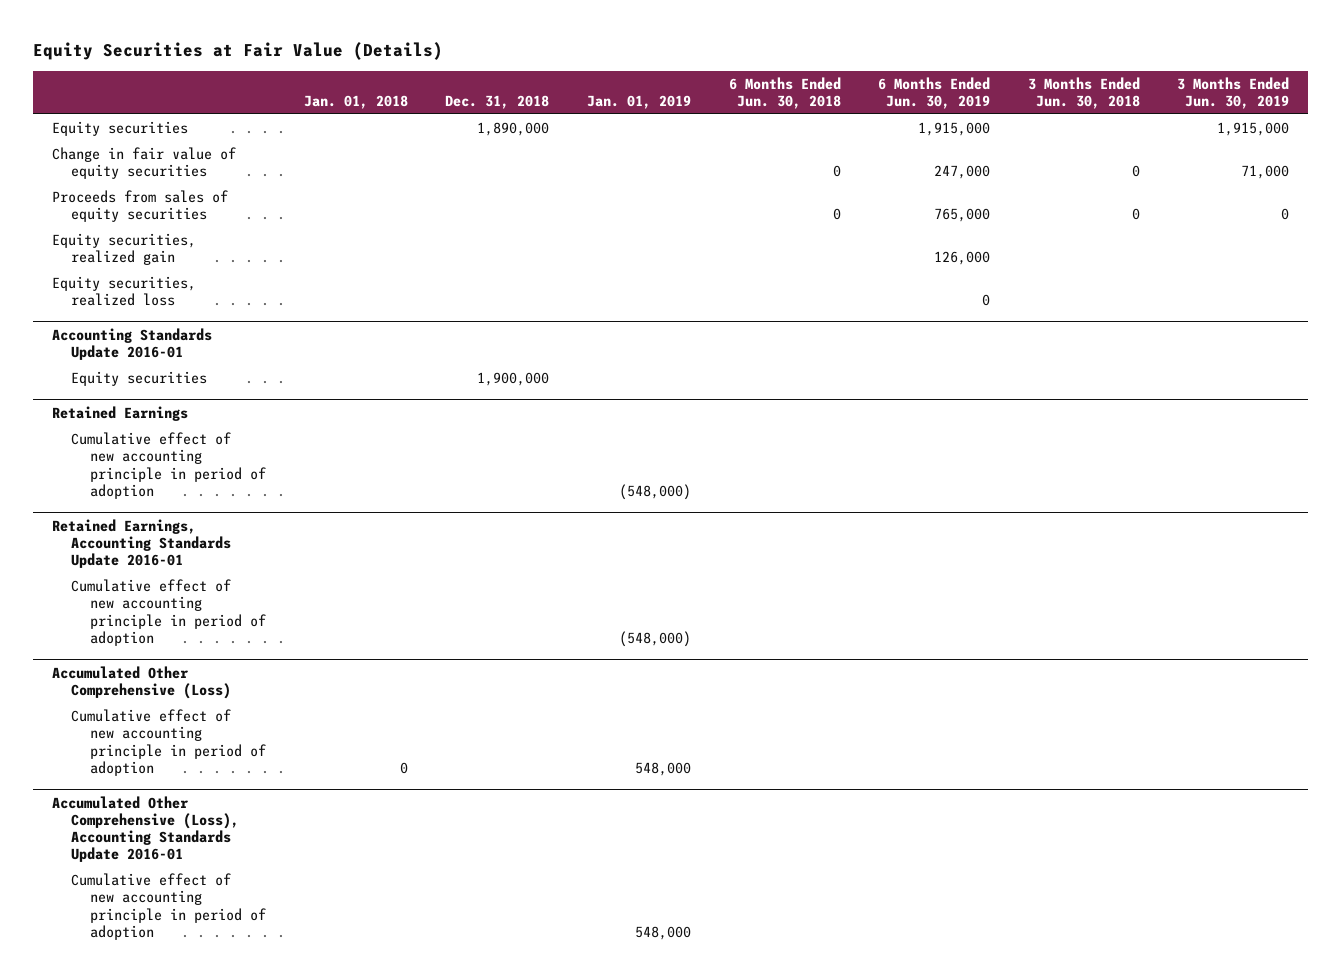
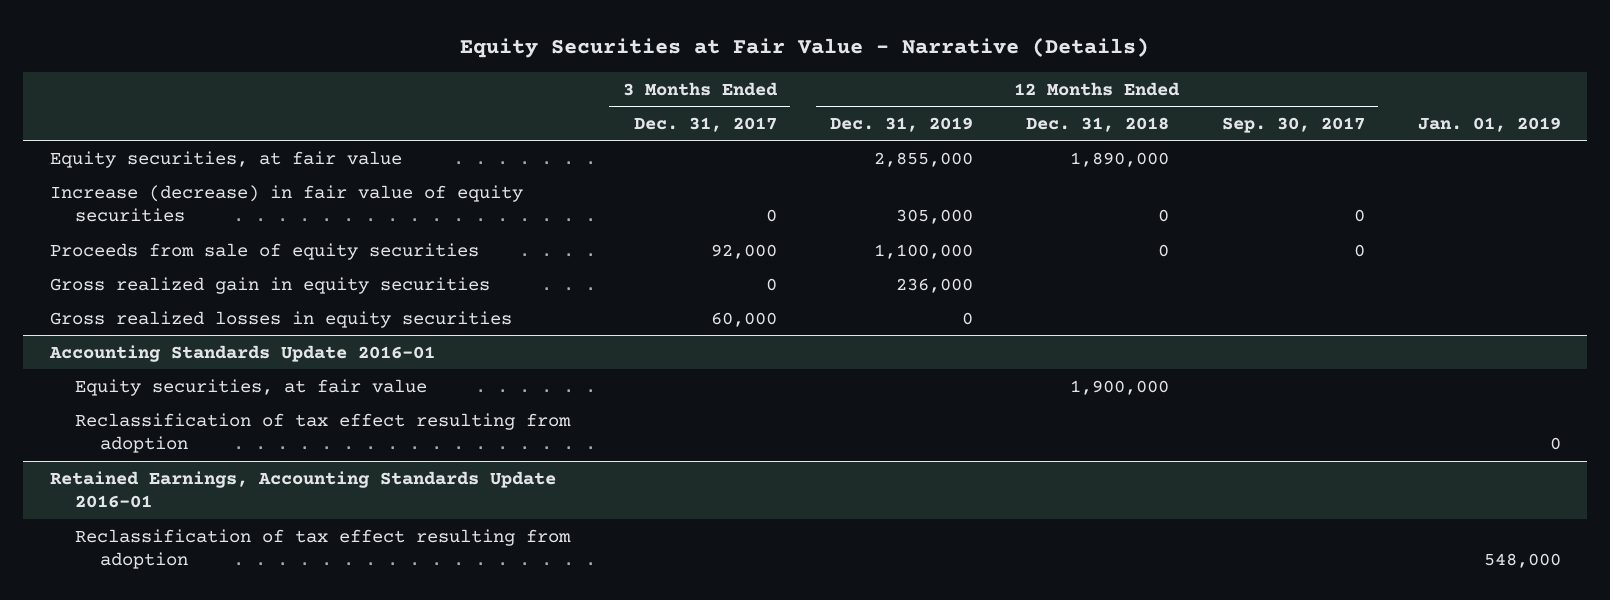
- Equity Securities at Fair Value (Details)
+ Equity Securities at Fair Value - Narrative (Details)
- | Jan. 01, 2018 | Dec. 31, 2018 | Jan. 01, 2019 | 6 Months Ended Jun. 30, 2018 | 6 Months Ended Jun. 30, 2019 | 3 Months Ended Jun. 30, 2018 | 3 Months Ended Jun. 30, 2019
+ | 3 Months Ended Dec. 31, 2017 | 12 Months Ended Dec. 31, 2019 | 12 Months Ended Dec. 31, 2018 | 12 Months Ended Sep. 30, 2017 | Jan. 01, 2019
- Equity securities | | 1,890,000 | | | 1,915,000 | | 1,915,000
- Change in fair value of equity securities | | | | 0 | 247,000 | 0 | 71,000
- Proceeds from sales of equity securities | | | | 0 | 765,000 | 0 | 0
- Equity securities, realized gain | | | | | 126,000 | |
- Equity securities, realized loss | | | | | 0 | |
+ Equity securities, at fair value | | 2,855,000 | 1,890,000 | |
+ Increase (decrease) in fair value of equity securities | 0 | 305,000 | 0 | 0 |
+ Proceeds from sale of equity securities | 92,000 | 1,100,000 | 0 | 0 |
+ Gross realized gain in equity securities | 0 | 236,000 | | |
+ Gross realized losses in equity securities | 60,000 | 0 | | |
@ Accounting Standards Update 2016-01
- Equity securities | | 1,900,000 | | | | |
- Retained Earnings
- Cumulative effect of new accounting principle in period of adoption | | | (548,000) | | | |
@ Accounting Standards Update 2016-01
+ Equity securities, at fair value | | | 1,900,000 | |
+ Reclassification of tax effect resulting from adoption | | | | | 0
@ Retained Earnings, Accounting Standards Update 2016-01
- Cumulative effect of new accounting principle in period of adoption | | | (548,000) | | | |
- Accumulated Other Comprehensive (Loss)
- Cumulative effect of new accounting principle in period of adoption | 0 | | 548,000 | | | |
- Accumulated Other Comprehensive (Loss), Accounting Standards Update 2016-01
- Cumulative effect of new accounting principle in period of adoption | | | 548,000 | | | |
@ Retained Earnings, Accounting Standards Update 2016-01
+ Reclassification of tax effect resulting from adoption | | | | | 548,000

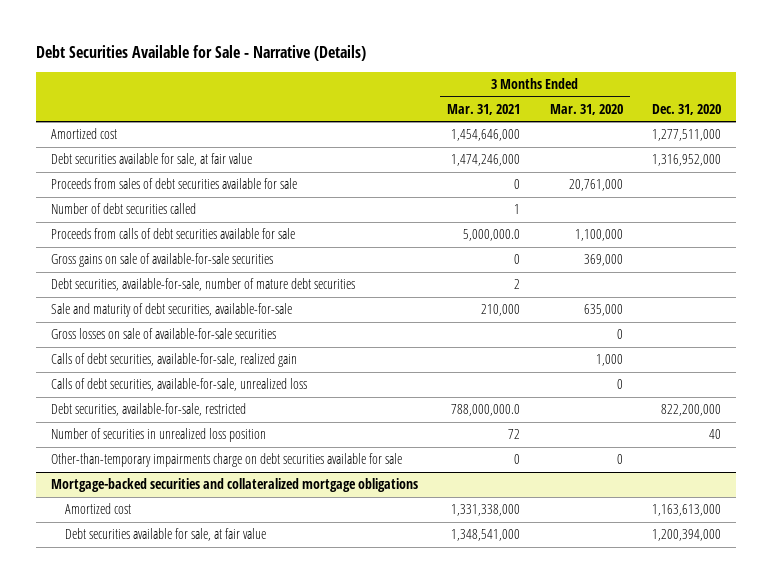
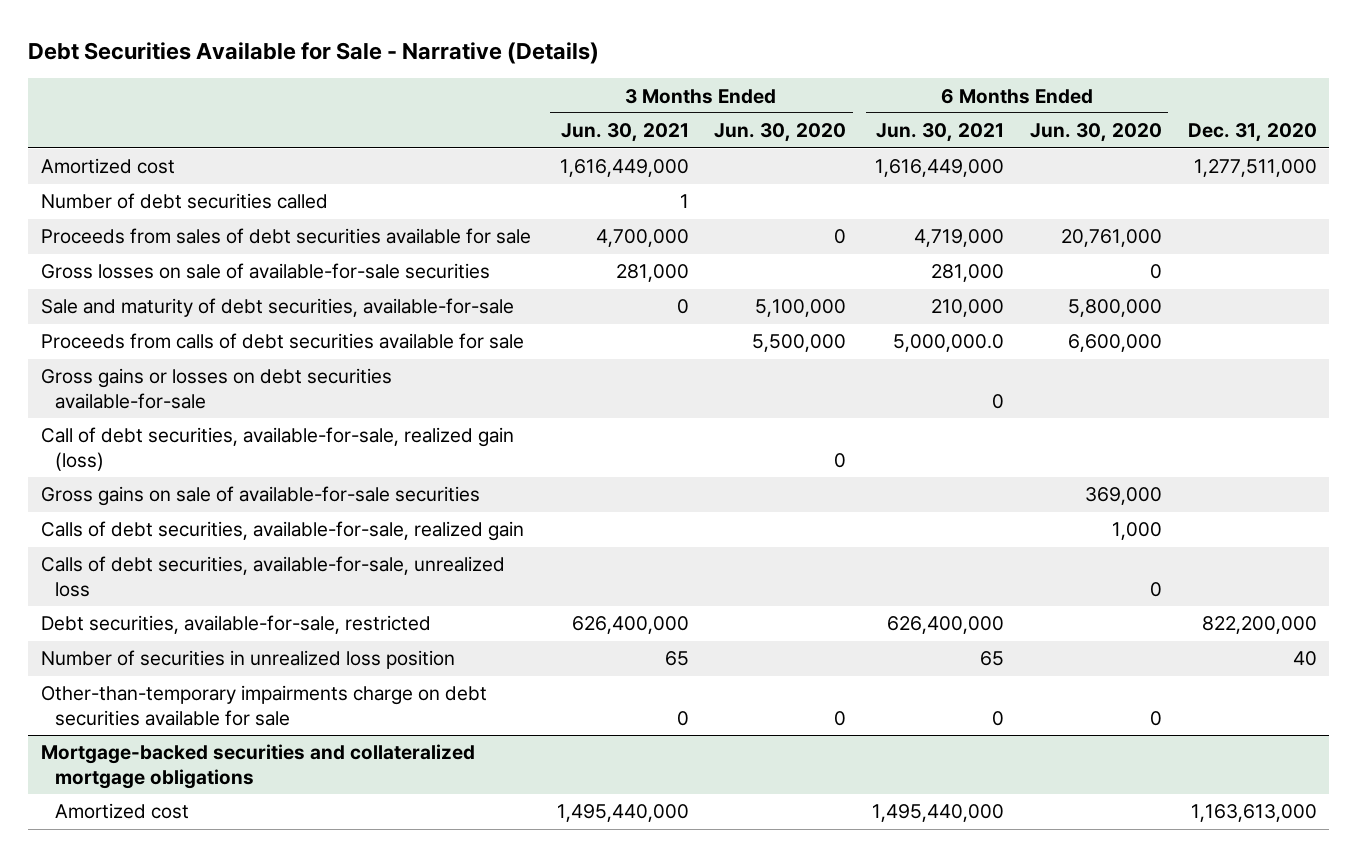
- | 3 Months Ended Mar. 31, 2021 | 3 Months Ended Mar. 31, 2020 | Dec. 31, 2020
+ | 3 Months Ended Jun. 30, 2021 | 3 Months Ended Jun. 30, 2020 | 6 Months Ended Jun. 30, 2021 | 6 Months Ended Jun. 30, 2020 | Dec. 31, 2020
- Debt securities available for sale, at fair value | 1,474,246,000 | | 1,316,952,000
moved down: Proceeds from sales of debt securities available for sale | 4,700,000 | 0 | 4,719,000 | 20,761,000 |
moved up: Gross losses on sale of available-for-sale securities | 281,000 | | 281,000 | 0 |
moved up: Sale and maturity of debt securities, available-for-sale | 0 | 5,100,000 | 210,000 | 5,800,000 |
+ Gross gains or losses on debt securities available-for-sale | | | 0 | |
+ Call of debt securities, available-for-sale, realized gain (loss) | | 0 | | |
- Debt securities, available-for-sale, number of mature debt securities | 2 | |
@ Mortgage-backed securities and collateralized mortgage obligations
- Debt securities available for sale, at fair value | 1,348,541,000 | | 1,200,394,000

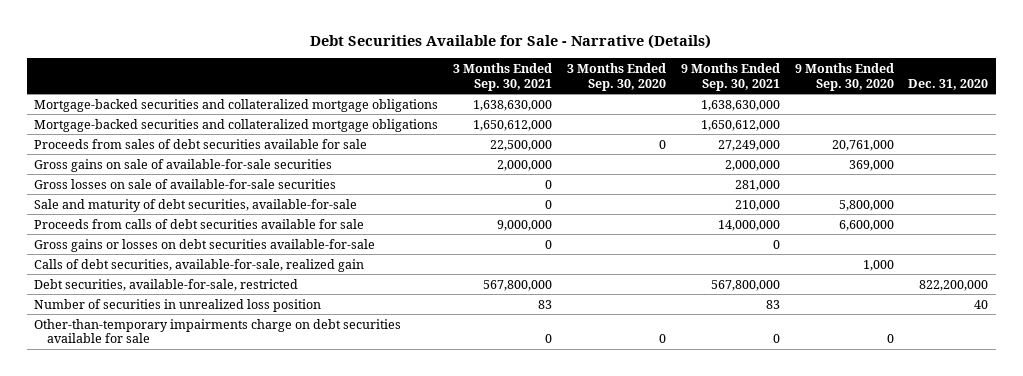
- | 3 Months Ended Jun. 30, 2021 | 3 Months Ended Jun. 30, 2020 | 6 Months Ended Jun. 30, 2021 | 6 Months Ended Jun. 30, 2020 | Dec. 31, 2020
+ | 3 Months Ended Sep. 30, 2021 | 3 Months Ended Sep. 30, 2020 | 9 Months Ended Sep. 30, 2021 | 9 Months Ended Sep. 30, 2020 | Dec. 31, 2020
- Amortized cost | 1,616,449,000 | | 1,616,449,000 | | 1,277,511,000
- Number of debt securities called | 1 | | | |
+ Mortgage-backed securities and collateralized mortgage obligations | 1,638,630,000 | | 1,638,630,000 | |
+ Mortgage-backed securities and collateralized mortgage obligations | 1,650,612,000 | | 1,650,612,000 | |
moved up: Gross gains on sale of available-for-sale securities | 2,000,000 | | 2,000,000 | 369,000 |
- Call of debt securities, available-for-sale, realized gain (loss) | | 0 | | |
- Calls of debt securities, available-for-sale, unrealized loss | | | | 0 |
- Mortgage-backed securities and collateralized mortgage obligations
- Amortized cost | 1,495,440,000 | | 1,495,440,000 | | 1,163,613,000

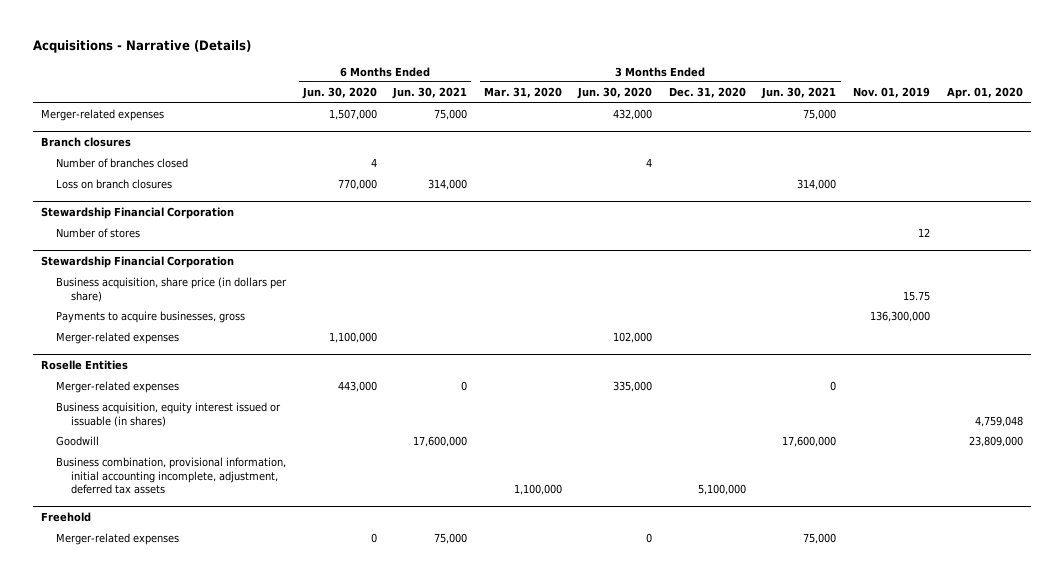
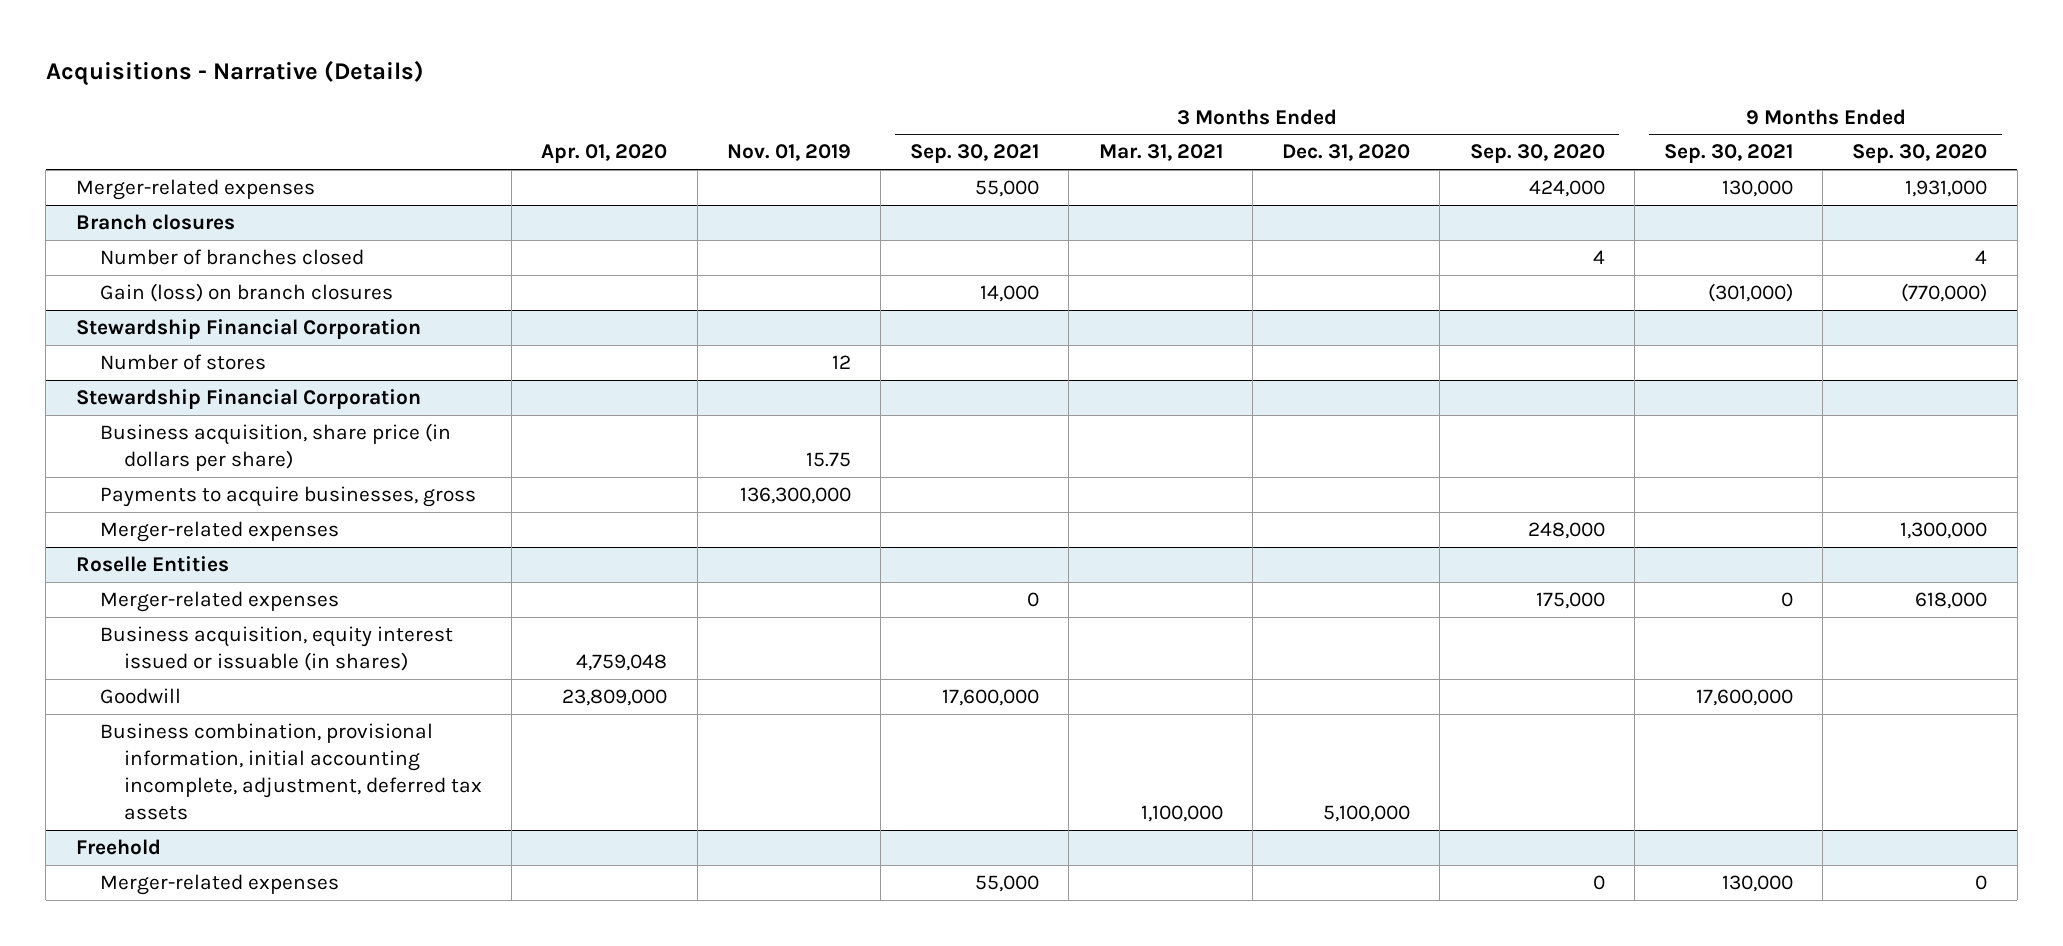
- | 6 Months Ended Jun. 30, 2020 | 6 Months Ended Jun. 30, 2021 | 3 Months Ended Mar. 31, 2020 | 3 Months Ended Jun. 30, 2020 | 3 Months Ended Dec. 31, 2020 | 3 Months Ended Jun. 30, 2021 | Nov. 01, 2019 | Apr. 01, 2020
+ | Apr. 01, 2020 | Nov. 01, 2019 | 3 Months Ended Sep. 30, 2021 | 3 Months Ended Mar. 31, 2021 | 3 Months Ended Dec. 31, 2020 | 3 Months Ended Sep. 30, 2020 | 9 Months Ended Sep. 30, 2021 | 9 Months Ended Sep. 30, 2020
@ Branch closures
- Loss on branch closures | 770,000 | 314,000 | | | | 314,000 | |
+ Gain (loss) on branch closures | | | 14,000 | | | | (301,000) | (770,000)

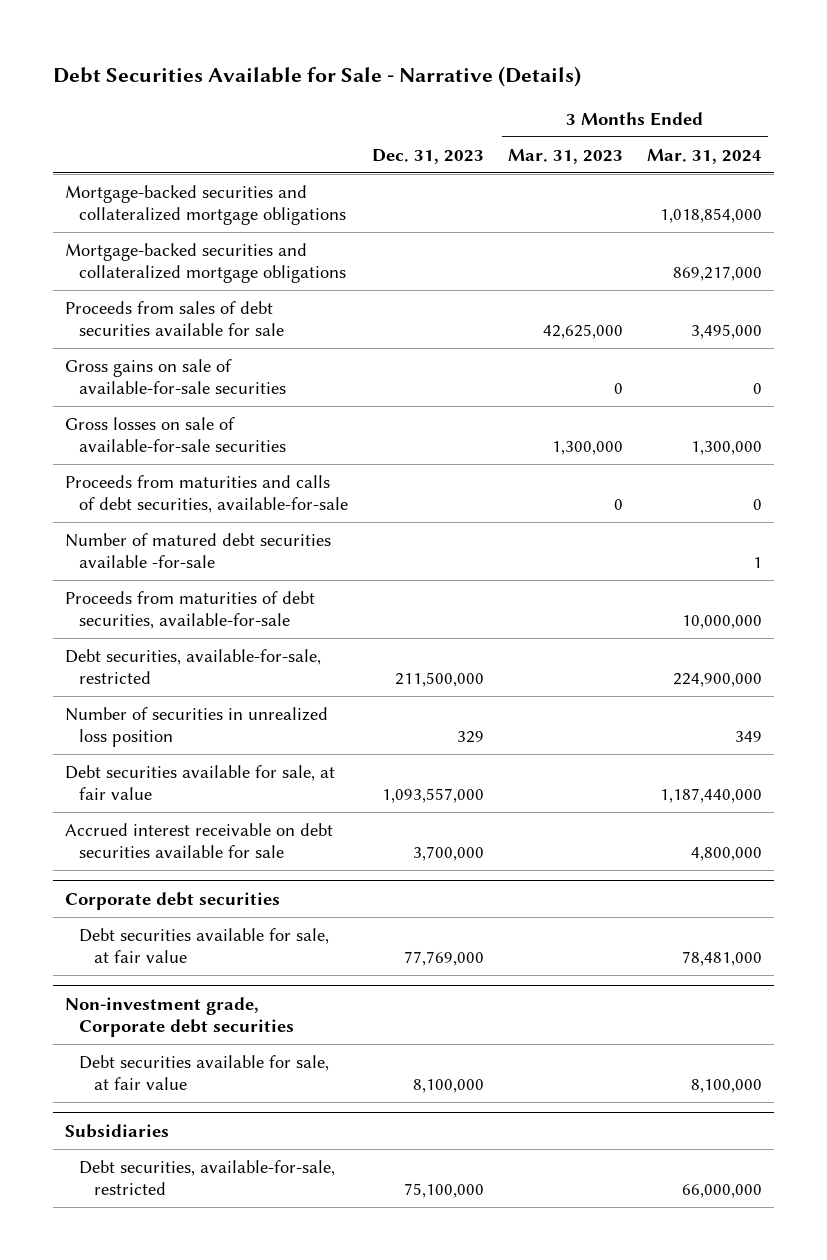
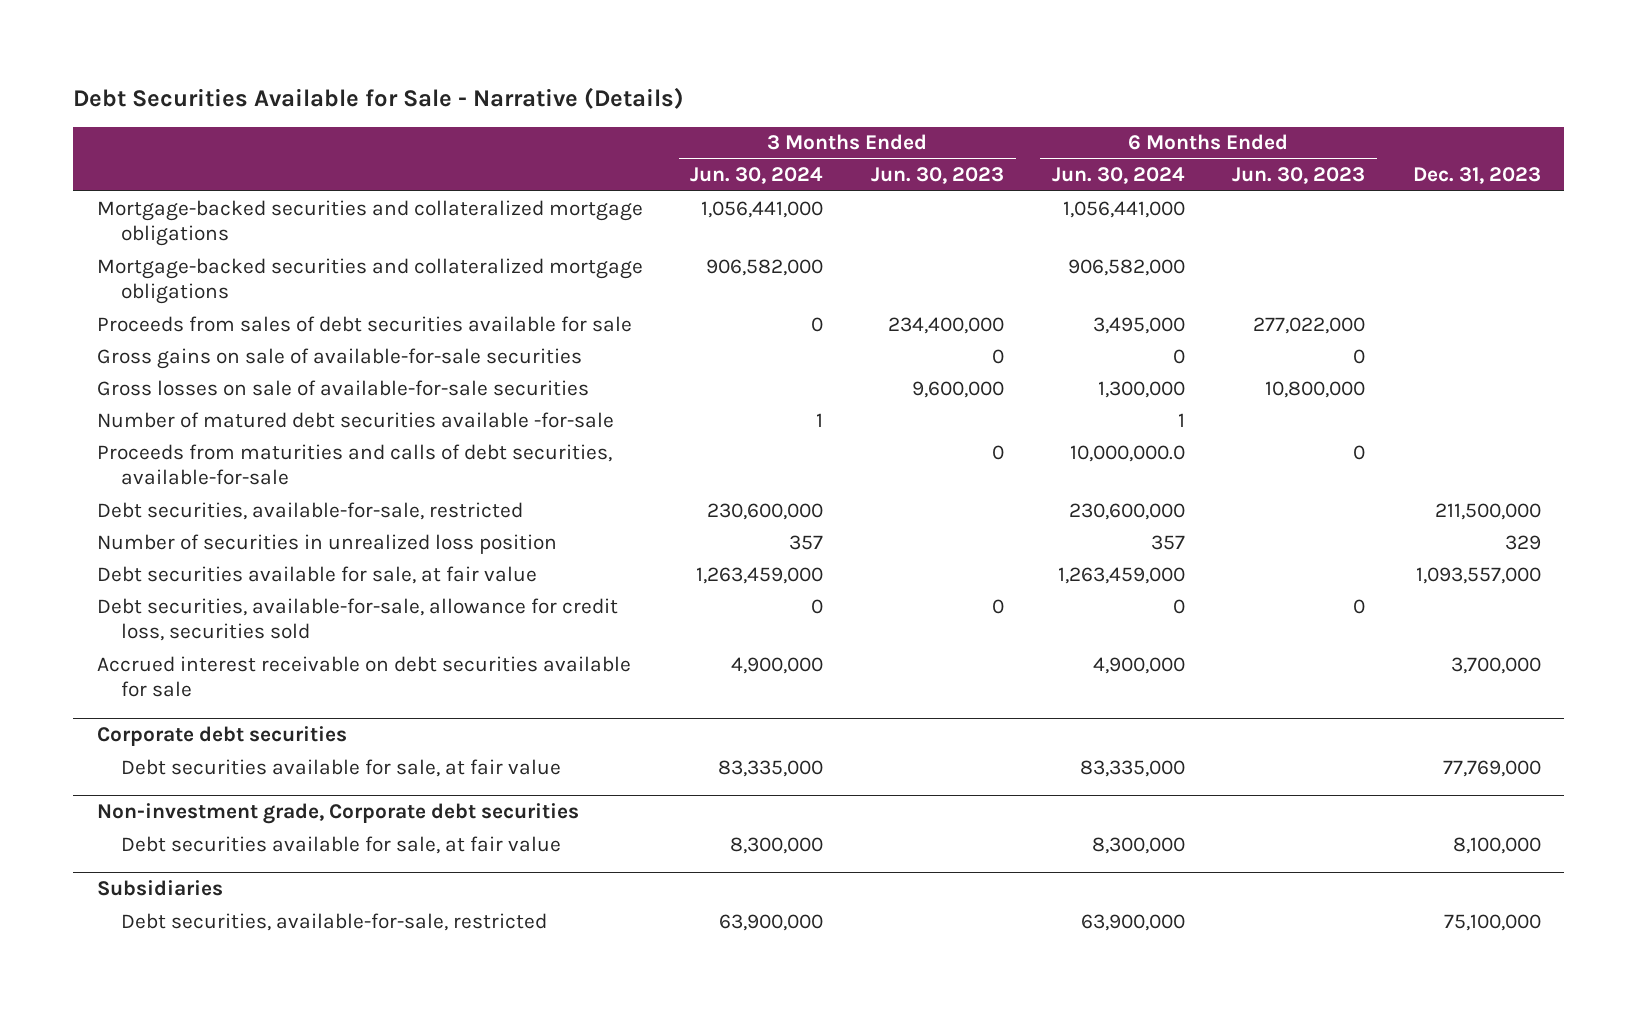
- | Dec. 31, 2023 | 3 Months Ended Mar. 31, 2023 | 3 Months Ended Mar. 31, 2024
+ | 3 Months Ended Jun. 30, 2024 | 3 Months Ended Jun. 30, 2023 | 6 Months Ended Jun. 30, 2024 | 6 Months Ended Jun. 30, 2023 | Dec. 31, 2023
- Proceeds from maturities of debt securities, available-for-sale | | | 10,000,000
moved down: Proceeds from maturities and calls of debt securities, available-for-sale | | 0 | 10,000,000.0 | 0 |
+ Debt securities, available-for-sale, allowance for credit loss, securities sold | 0 | 0 | 0 | 0 |

